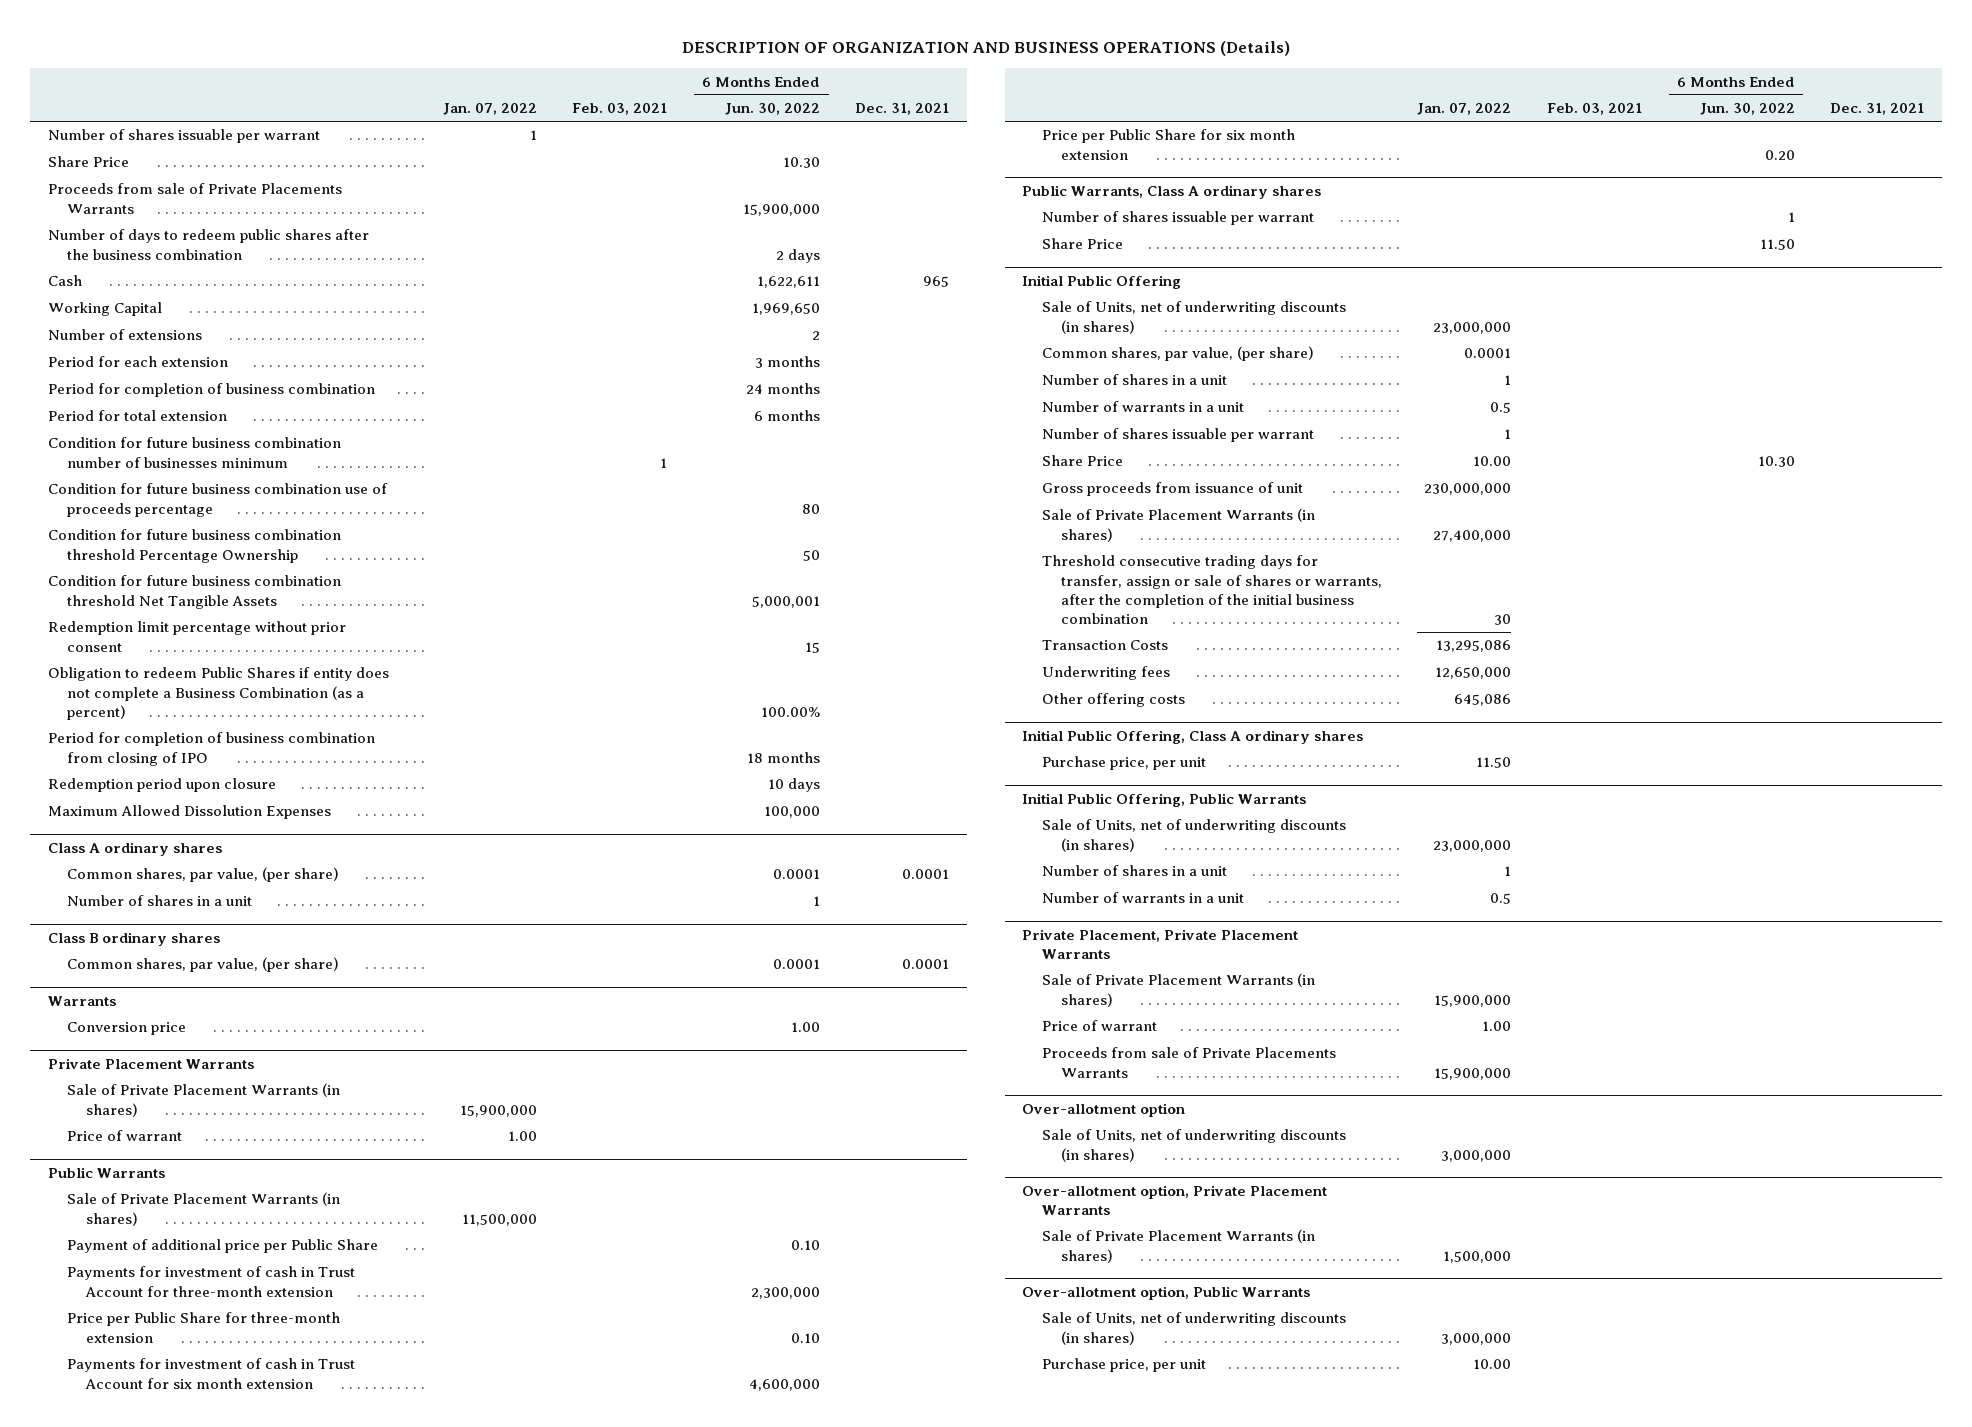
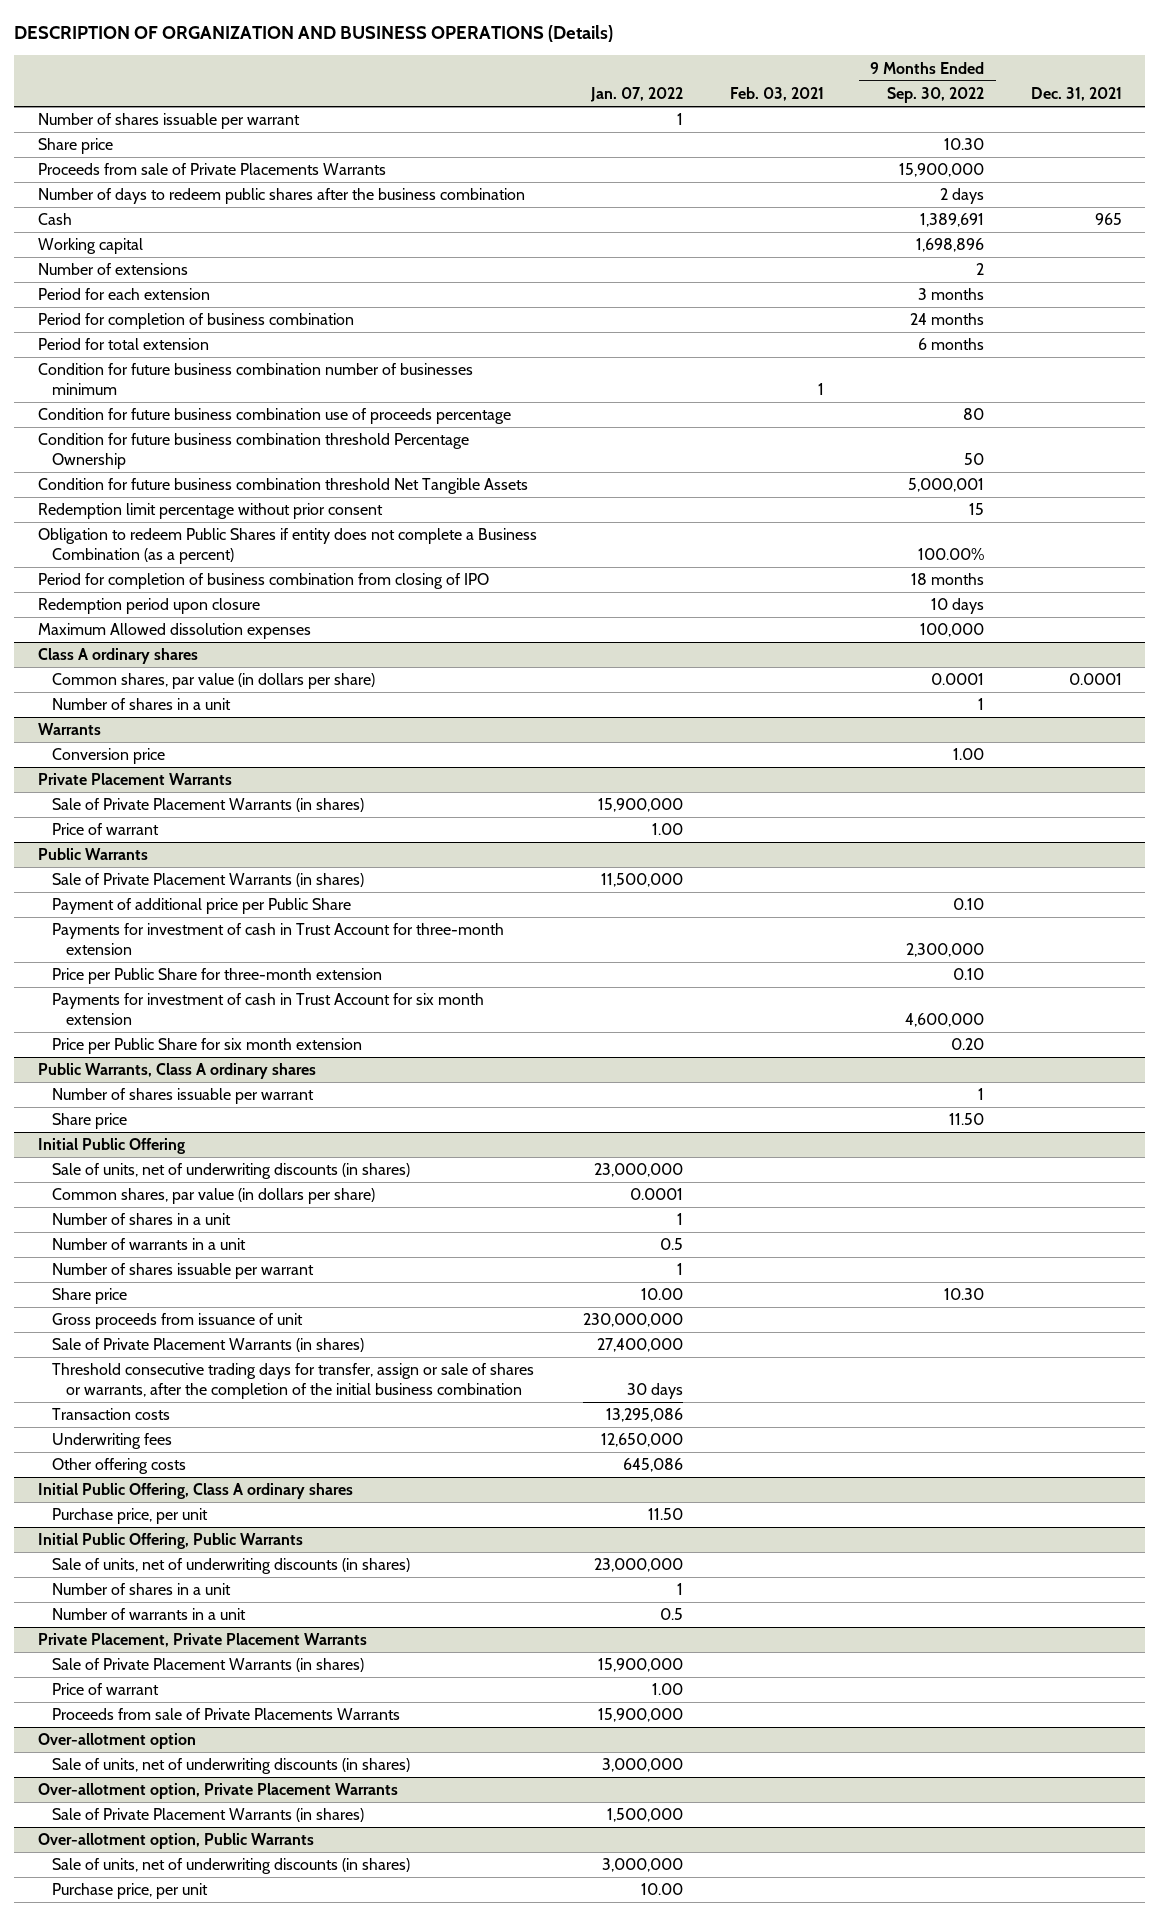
- | Jan. 07, 2022 | Feb. 03, 2021 | 6 Months Ended Jun. 30, 2022 | Dec. 31, 2021
+ | Jan. 07, 2022 | Feb. 03, 2021 | 9 Months Ended Sep. 30, 2022 | Dec. 31, 2021
- Share Price | | | 10.30 |
+ Share price | | | 10.30 |
- Working Capital | | | 1,969,650 |
+ Working capital | | | 1,698,896 |
- Maximum Allowed Dissolution Expenses | | | 100,000 |
+ Maximum Allowed dissolution expenses | | | 100,000 |
@ Class A ordinary shares
- Common shares, par value, (per share) | | | 0.0001 | 0.0001
+ Common shares, par value (in dollars per share) | | | 0.0001 | 0.0001
- Class B ordinary shares
- Common shares, par value, (per share) | | | 0.0001 | 0.0001
@ Public Warrants, Class A ordinary shares
- Share Price | | | 11.50 |
+ Share price | | | 11.50 |
@ Initial Public Offering
- Sale of Units, net of underwriting discounts (in shares) | 23,000,000 | | |
- Common shares, par value, (per share) | 0.0001 | | |
+ Sale of units, net of underwriting discounts (in shares) | 23,000,000 | | |
+ Common shares, par value (in dollars per share) | 0.0001 | | |
- Share Price | 10.00 | | 10.30 |
+ Share price | 10.00 | | 10.30 |
- Threshold consecutive trading days for transfer, assign or sale of shares or warrants, after the completion of the initial business combination | 30 | | |
- Transaction Costs | 13,295,086 | | |
+ Threshold consecutive trading days for transfer, assign or sale of shares or warrants, after the completion of the initial business combination | 30 days | | |
+ Transaction costs | 13,295,086 | | |
@ Initial Public Offering, Public Warrants
- Sale of Units, net of underwriting discounts (in shares) | 23,000,000 | | |
+ Sale of units, net of underwriting discounts (in shares) | 23,000,000 | | |
@ Over-allotment option
- Sale of Units, net of underwriting discounts (in shares) | 3,000,000 | | |
+ Sale of units, net of underwriting discounts (in shares) | 3,000,000 | | |
@ Over-allotment option, Public Warrants
- Sale of Units, net of underwriting discounts (in shares) | 3,000,000 | | |
+ Sale of units, net of underwriting discounts (in shares) | 3,000,000 | | |

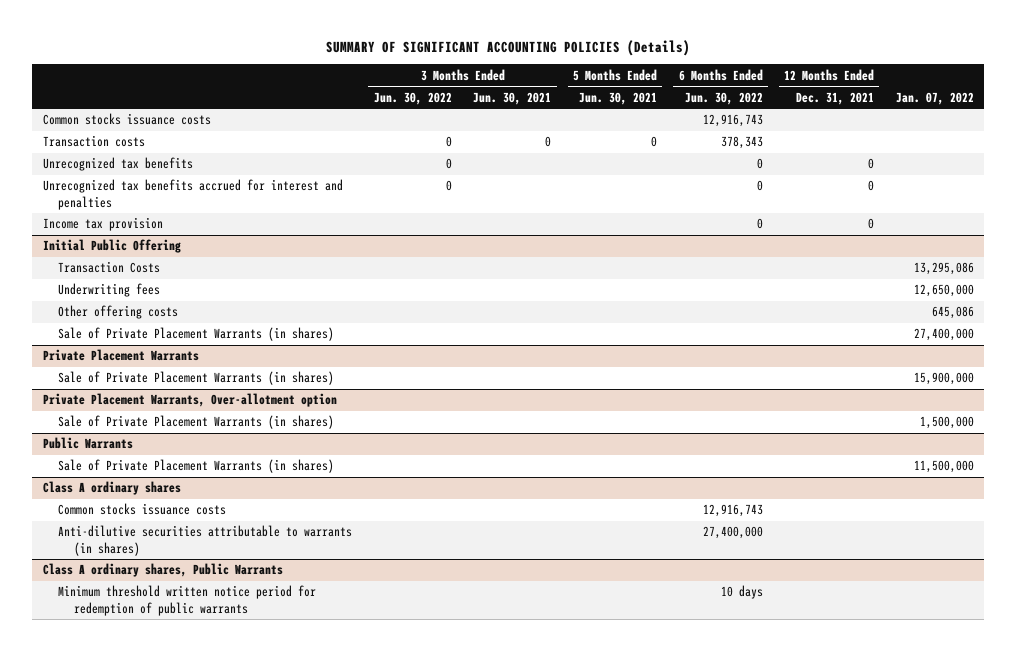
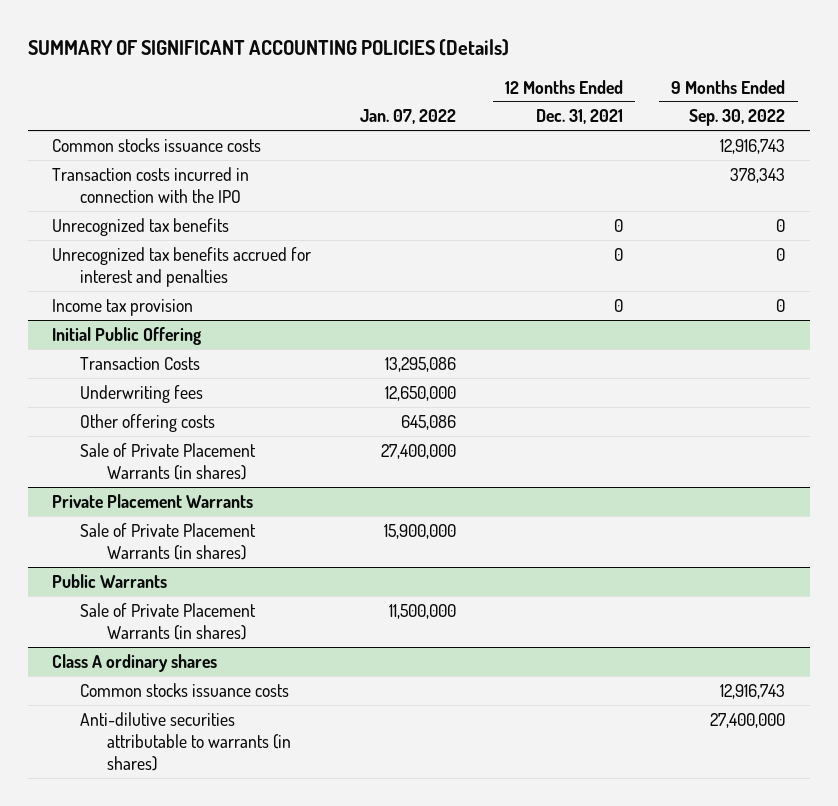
- | 3 Months Ended Jun. 30, 2022 | 3 Months Ended Jun. 30, 2021 | 5 Months Ended Jun. 30, 2021 | 6 Months Ended Jun. 30, 2022 | 12 Months Ended Dec. 31, 2021 | Jan. 07, 2022
+ | Jan. 07, 2022 | 12 Months Ended Dec. 31, 2021 | 9 Months Ended Sep. 30, 2022
- Transaction costs | 0 | 0 | 0 | 378,343 | |
+ Transaction costs incurred in connection with the IPO | | | 378,343
- Private Placement Warrants, Over-allotment option
- Sale of Private Placement Warrants (in shares) | | | | | | 1,500,000
- Class A ordinary shares, Public Warrants
- Minimum threshold written notice period for redemption of public warrants | | | | 10 days | |

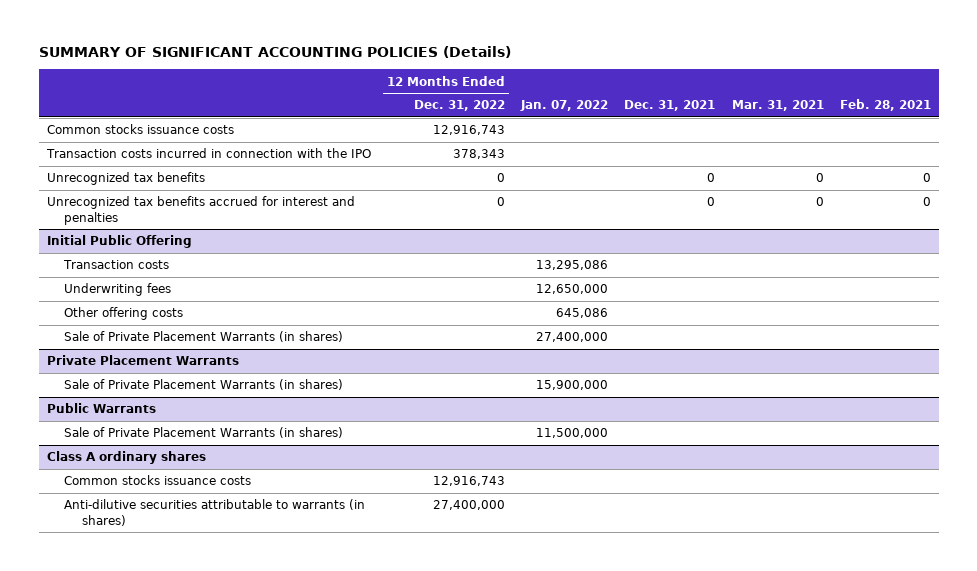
- | Jan. 07, 2022 | 12 Months Ended Dec. 31, 2021 | 9 Months Ended Sep. 30, 2022
+ | 12 Months Ended Dec. 31, 2022 | Jan. 07, 2022 | Dec. 31, 2021 | Mar. 31, 2021 | Feb. 28, 2021
- Income tax provision | | 0 | 0
@ Initial Public Offering
- Transaction Costs | 13,295,086 | |
+ Transaction costs | | 13,295,086 | | |

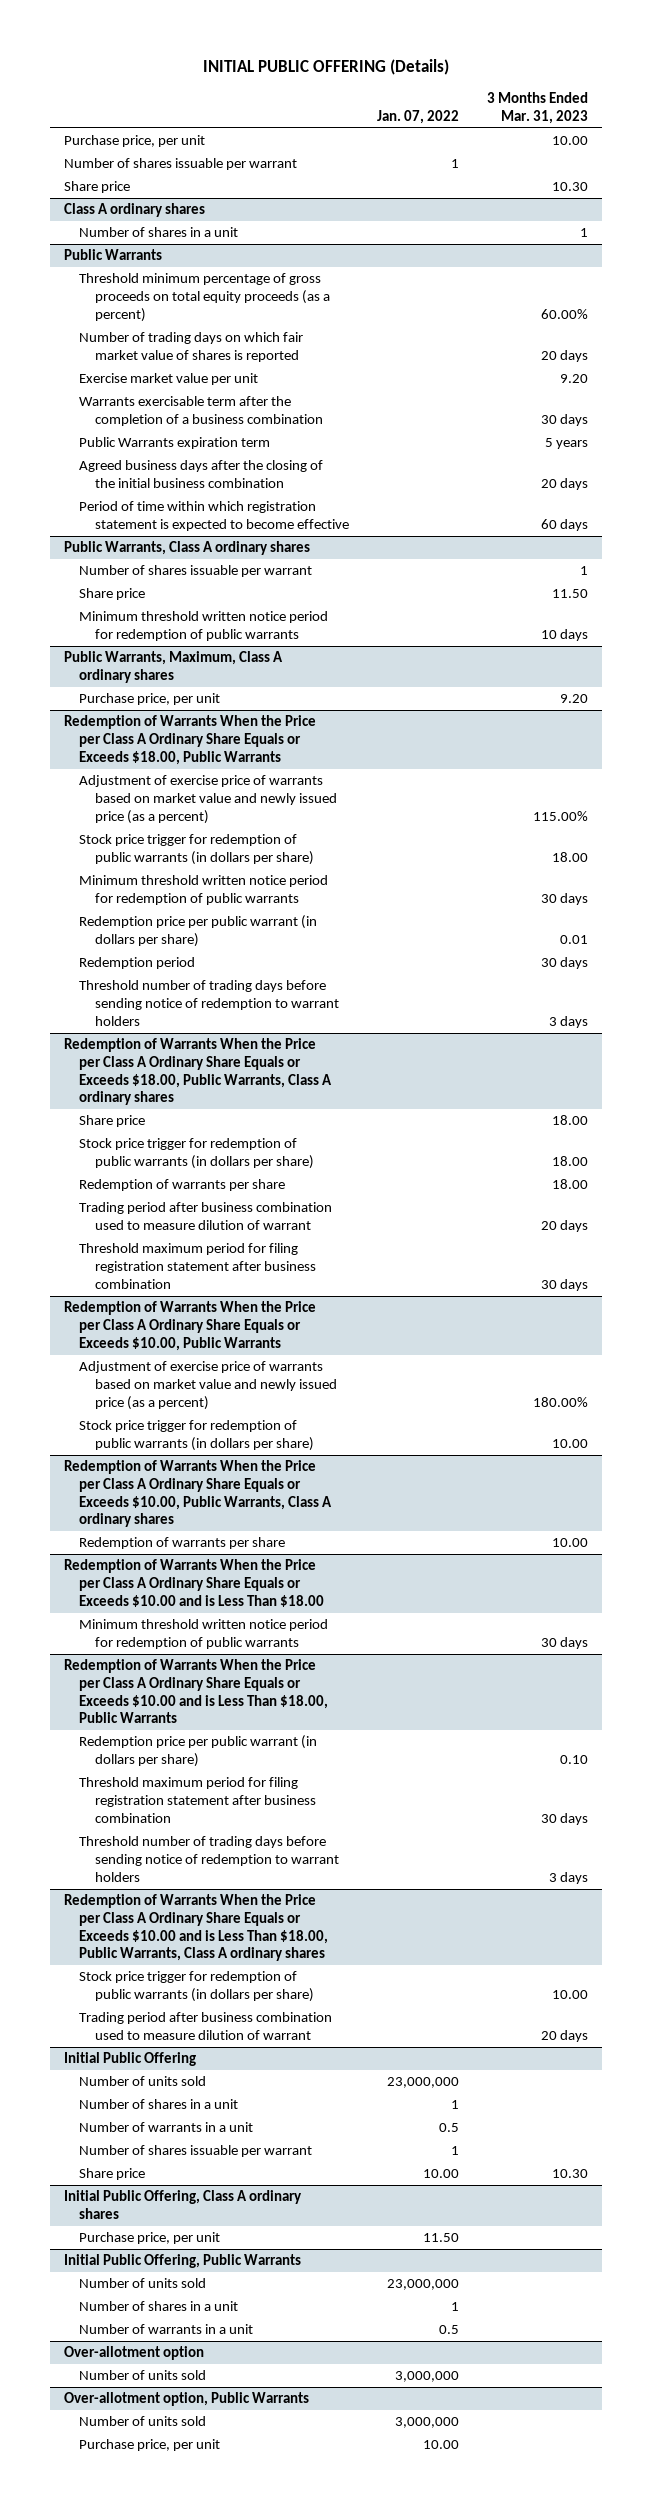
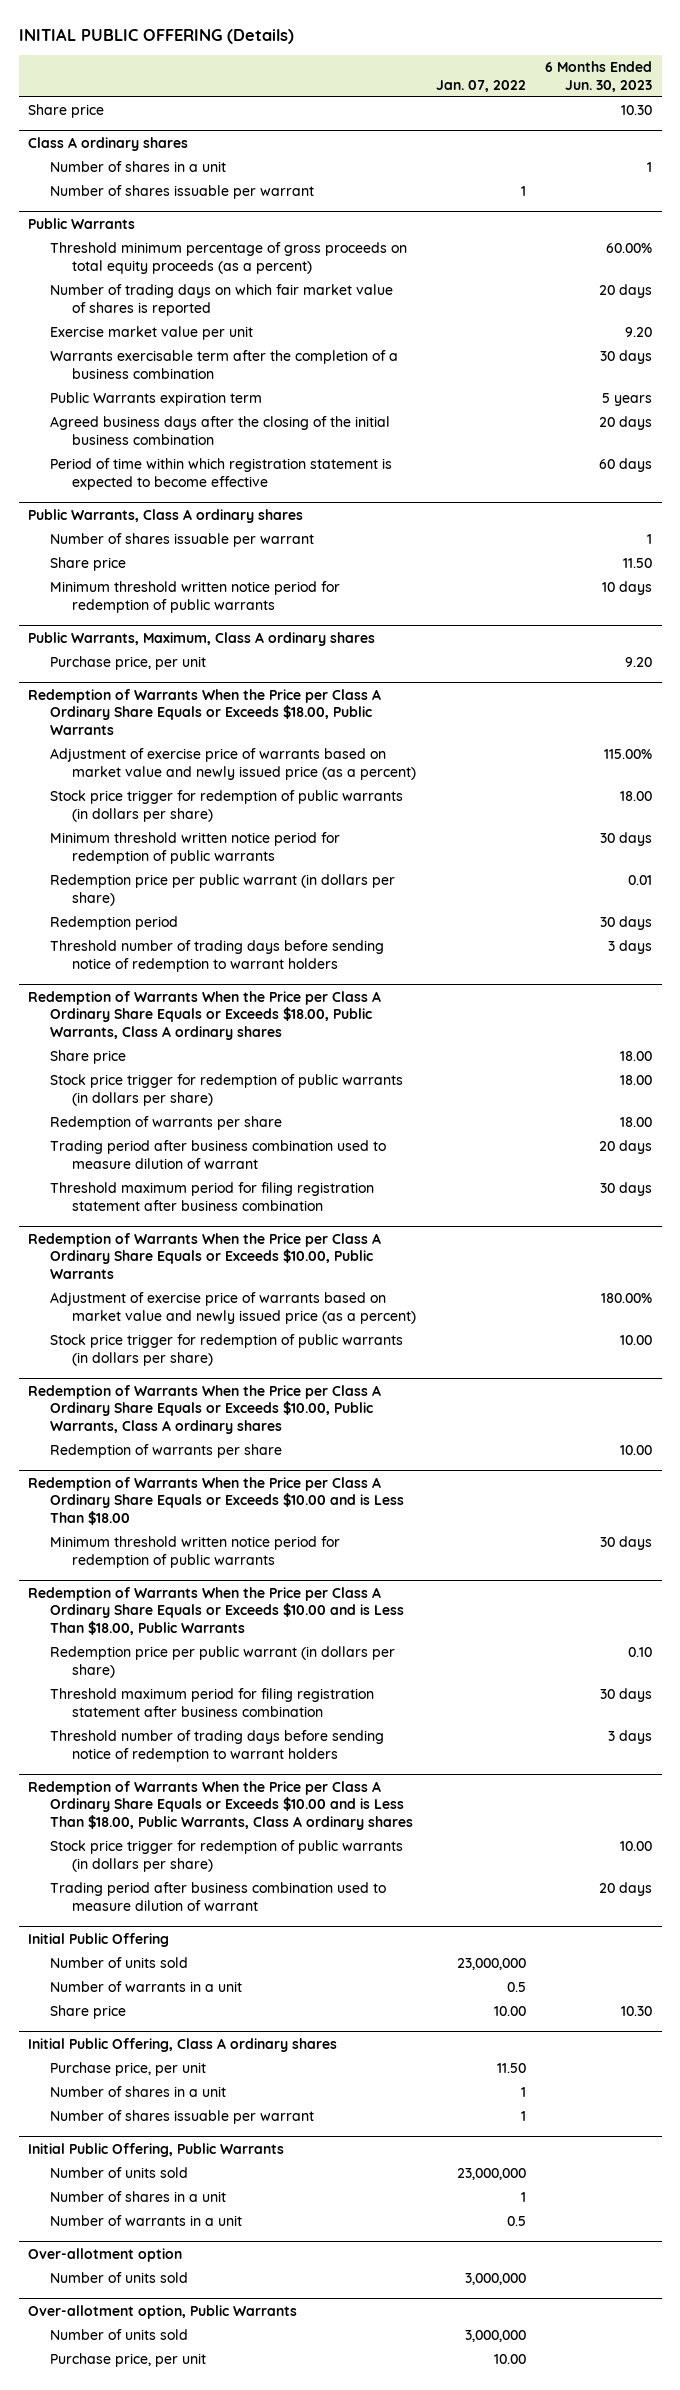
- | Jan. 07, 2022 | 3 Months Ended Mar. 31, 2023
+ | Jan. 07, 2022 | 6 Months Ended Jun. 30, 2023
- Purchase price, per unit | | 10.00
- Number of shares issuable per warrant | 1 |
@ Class A ordinary shares
+ Number of shares issuable per warrant | 1 |
@ Initial Public Offering
- Number of shares in a unit | 1 |
- Number of shares issuable per warrant | 1 |
@ Initial Public Offering, Class A ordinary shares
+ Number of shares in a unit | 1 |
+ Number of shares issuable per warrant | 1 |

